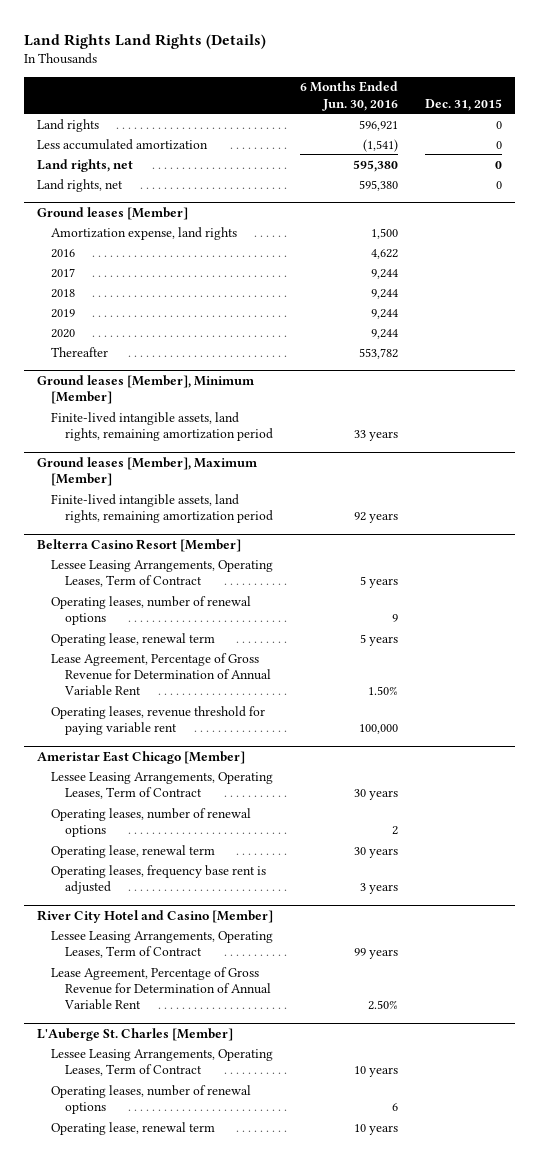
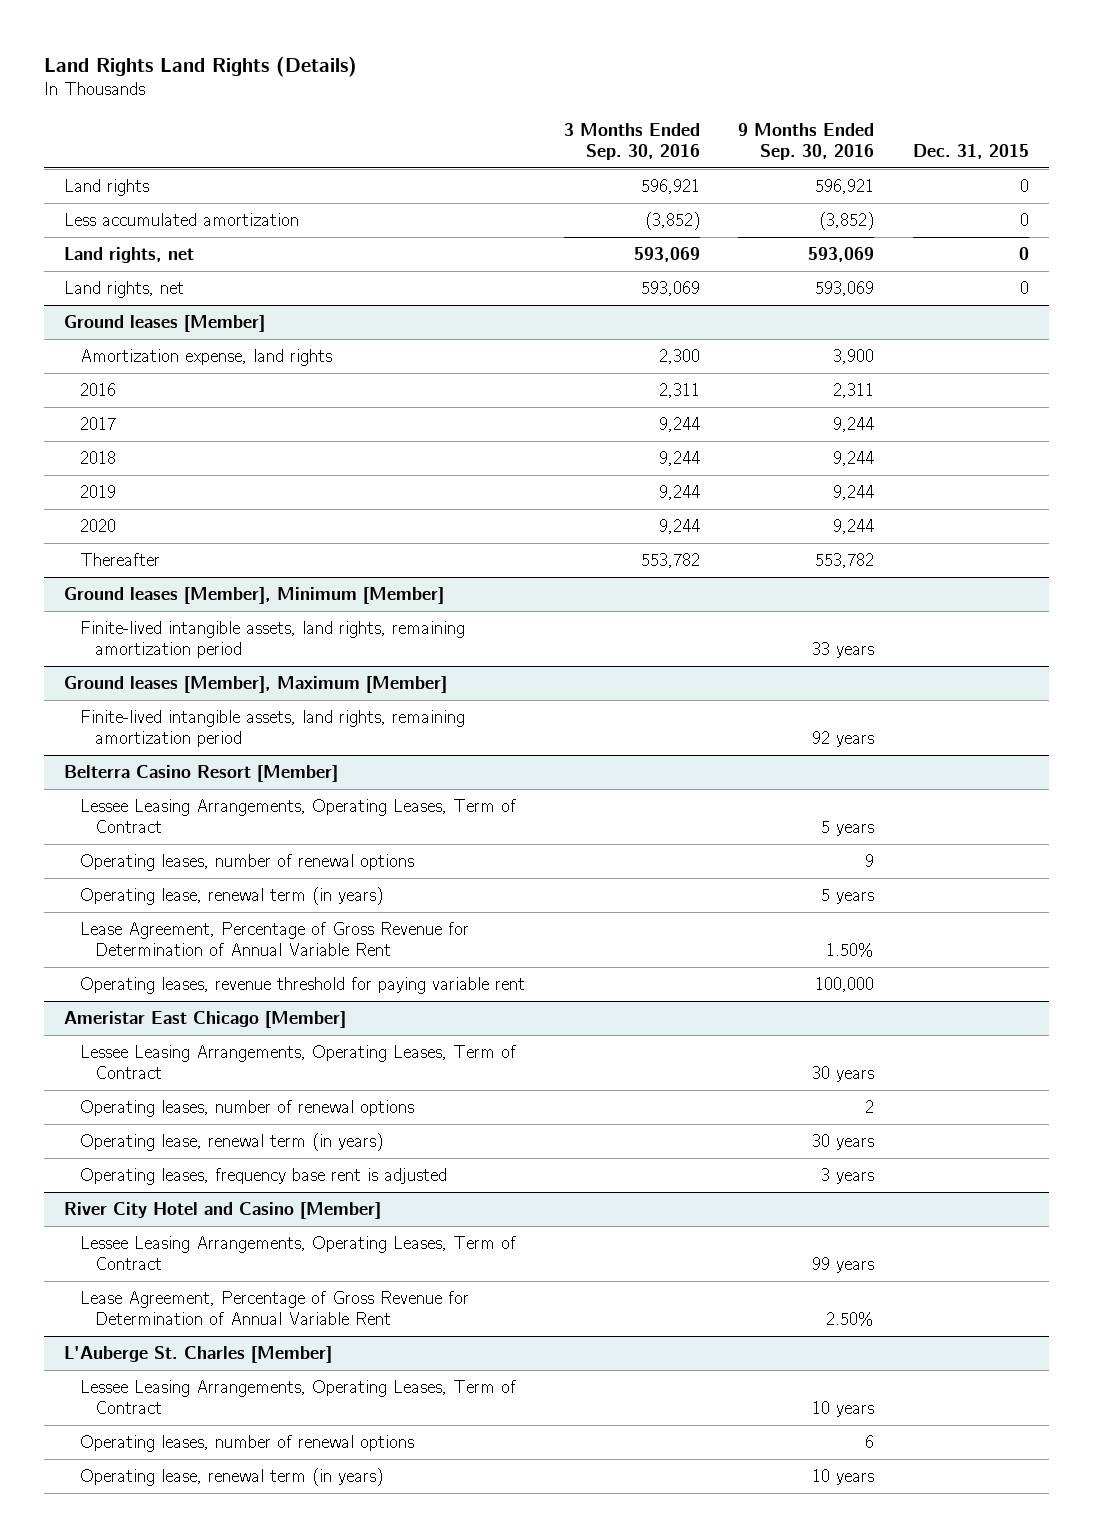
- | 6 Months Ended Jun. 30, 2016 | Dec. 31, 2015
+ | 3 Months Ended Sep. 30, 2016 | 9 Months Ended Sep. 30, 2016 | Dec. 31, 2015
@ Belterra Casino Resort [Member]
- Operating lease, renewal term | 5 years |
+ Operating lease, renewal term (in years) | | 5 years |
@ Ameristar East Chicago [Member]
- Operating lease, renewal term | 30 years |
+ Operating lease, renewal term (in years) | | 30 years |
@ L'Auberge St. Charles [Member]
- Operating lease, renewal term | 10 years |
+ Operating lease, renewal term (in years) | | 10 years |

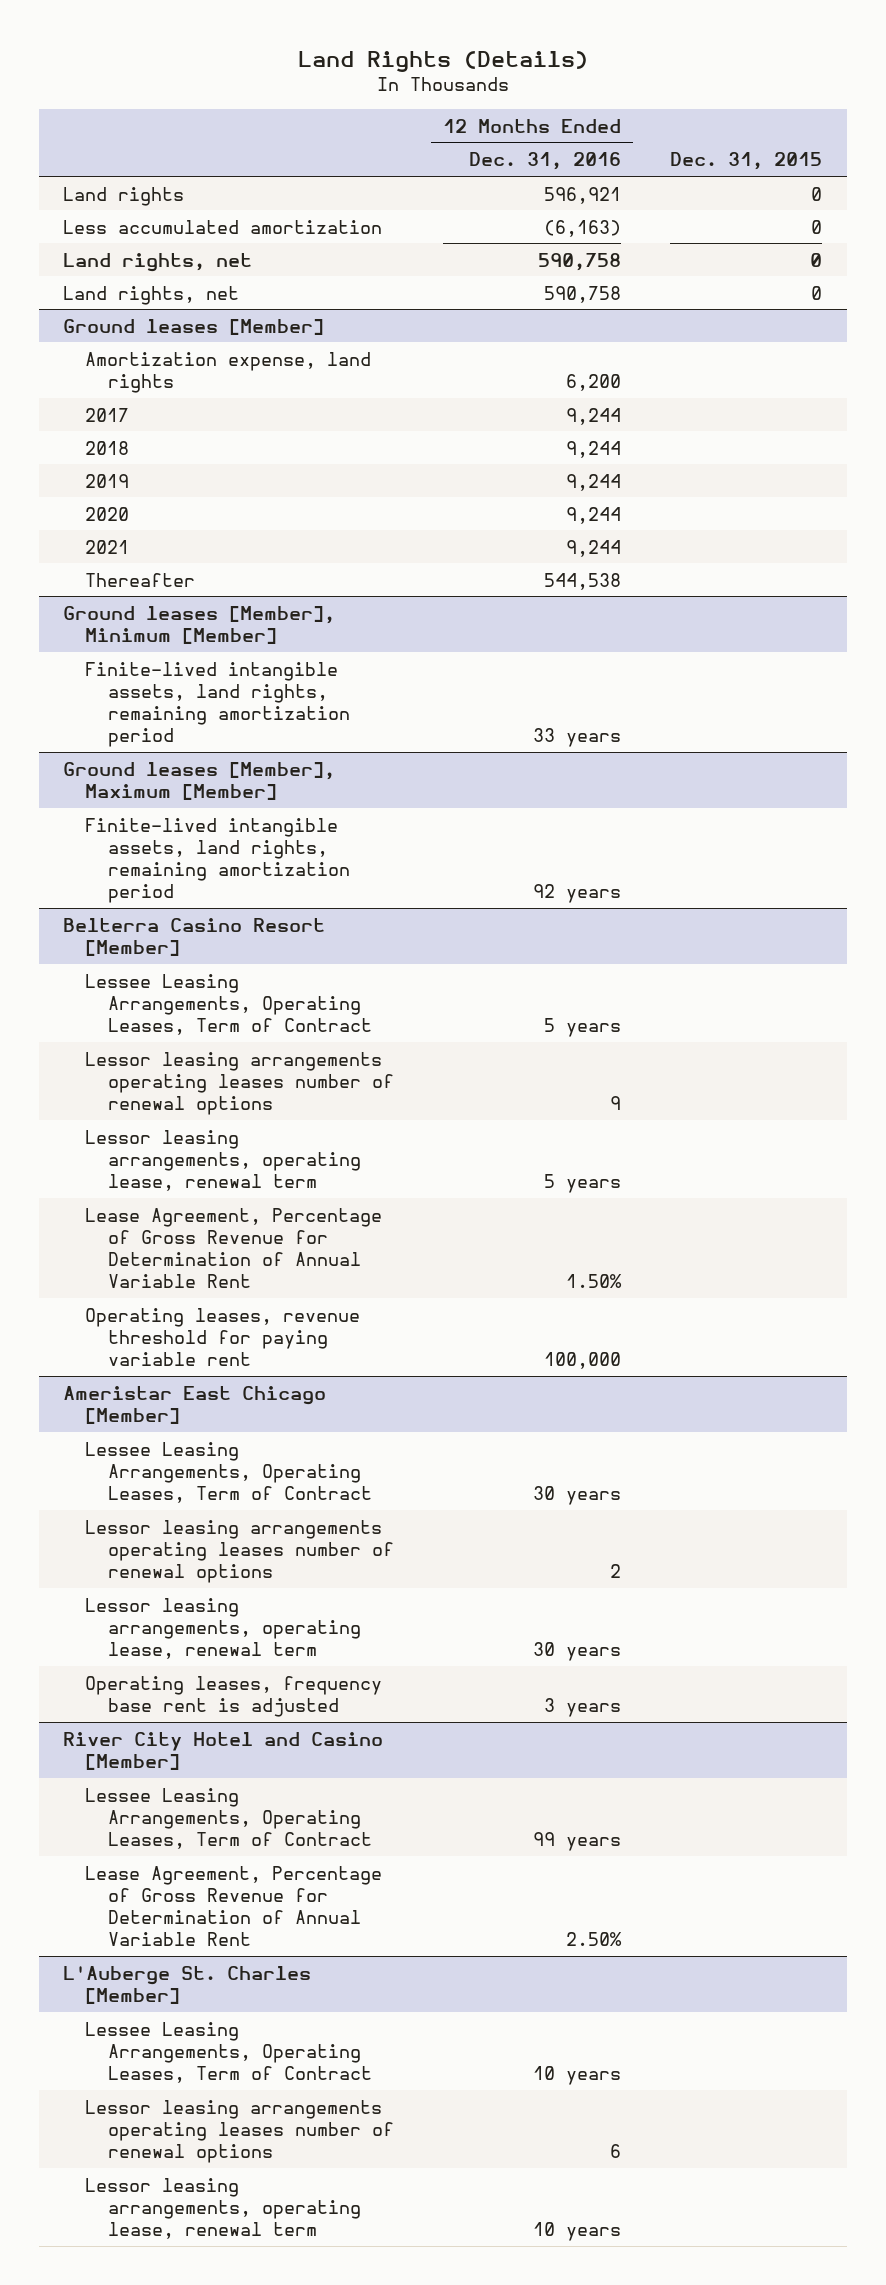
- Land Rights Land Rights (Details)
+ Land Rights (Details)
- | 3 Months Ended Sep. 30, 2016 | 9 Months Ended Sep. 30, 2016 | Dec. 31, 2015
+ | 12 Months Ended Dec. 31, 2016 | Dec. 31, 2015
@ Ground leases [Member]
- 2016 | 2,311 | 2,311 |
+ 2021 | 9,244 |
@ Belterra Casino Resort [Member]
- Operating leases, number of renewal options | | 9 |
- Operating lease, renewal term (in years) | | 5 years |
+ Lessor leasing arrangements operating leases number of renewal options | 9 |
+ Lessor leasing arrangements, operating lease, renewal term | 5 years |
@ Ameristar East Chicago [Member]
- Operating leases, number of renewal options | | 2 |
- Operating lease, renewal term (in years) | | 30 years |
+ Lessor leasing arrangements operating leases number of renewal options | 2 |
+ Lessor leasing arrangements, operating lease, renewal term | 30 years |
@ L'Auberge St. Charles [Member]
- Operating leases, number of renewal options | | 6 |
- Operating lease, renewal term (in years) | | 10 years |
+ Lessor leasing arrangements operating leases number of renewal options | 6 |
+ Lessor leasing arrangements, operating lease, renewal term | 10 years |

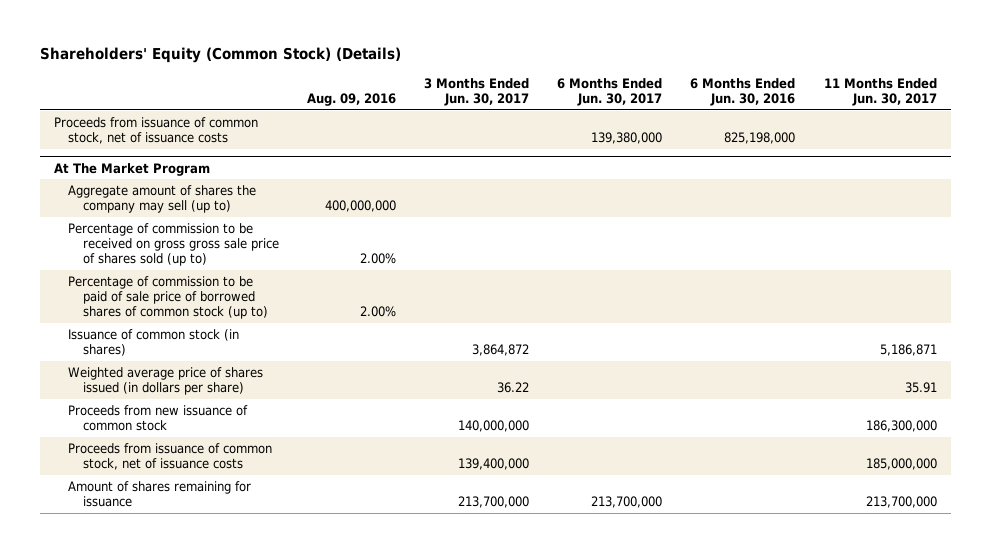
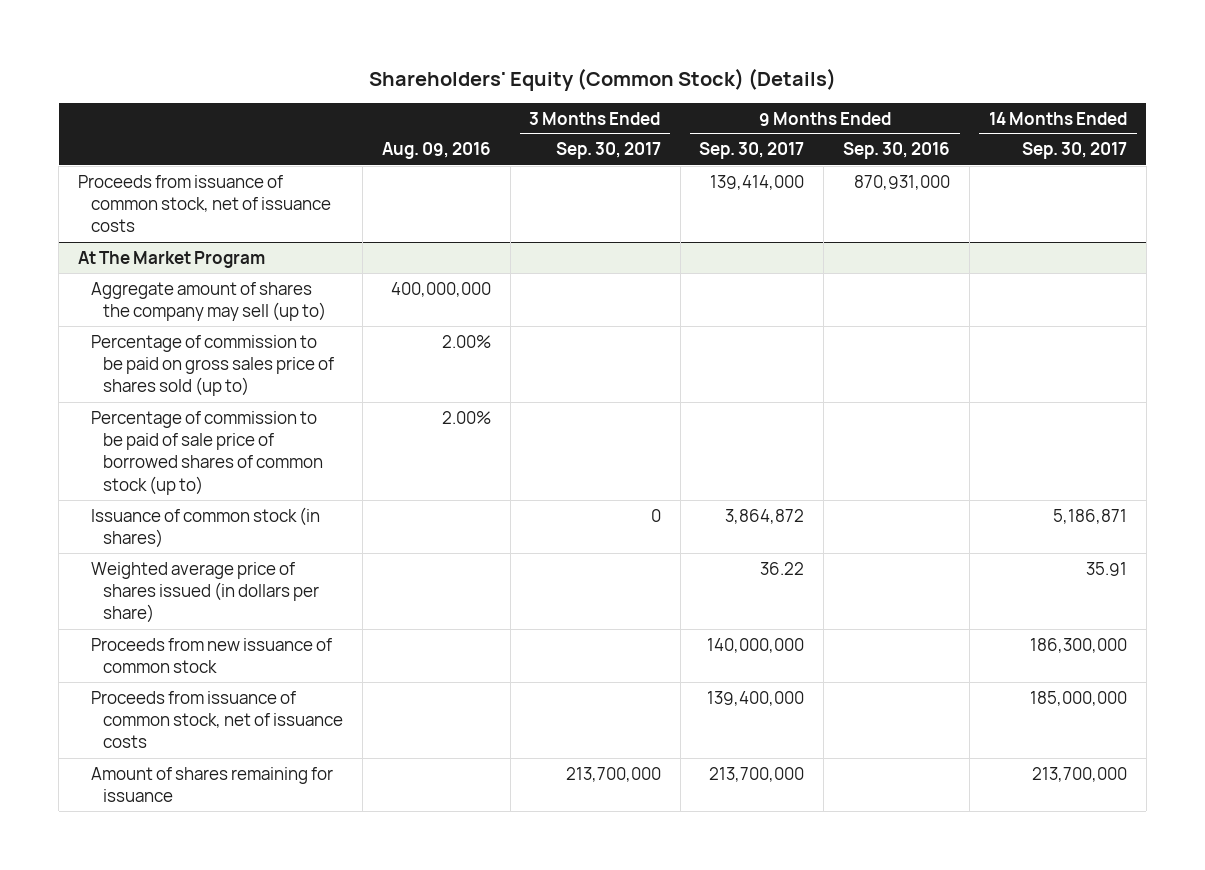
- | Aug. 09, 2016 | 3 Months Ended Jun. 30, 2017 | 6 Months Ended Jun. 30, 2017 | 6 Months Ended Jun. 30, 2016 | 11 Months Ended Jun. 30, 2017
+ | Aug. 09, 2016 | 3 Months Ended Sep. 30, 2017 | 9 Months Ended Sep. 30, 2017 | 9 Months Ended Sep. 30, 2016 | 14 Months Ended Sep. 30, 2017
@ At The Market Program
- Percentage of commission to be received on gross gross sale price of shares sold (up to) | 2.00% | | | |
+ Percentage of commission to be paid on gross sales price of shares sold (up to) | 2.00% | | | |

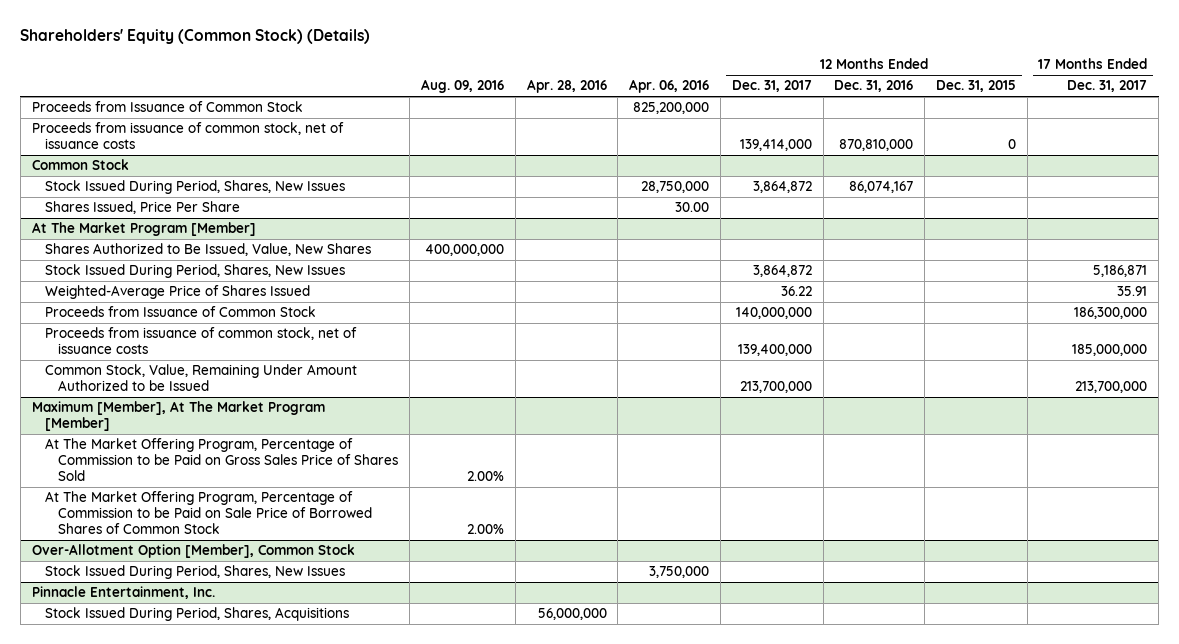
- | Aug. 09, 2016 | 3 Months Ended Sep. 30, 2017 | 9 Months Ended Sep. 30, 2017 | 9 Months Ended Sep. 30, 2016 | 14 Months Ended Sep. 30, 2017
+ | Aug. 09, 2016 | Apr. 28, 2016 | Apr. 06, 2016 | 12 Months Ended Dec. 31, 2017 | 12 Months Ended Dec. 31, 2016 | 12 Months Ended Dec. 31, 2015 | 17 Months Ended Dec. 31, 2017
+ Proceeds from Issuance of Common Stock | | | 825,200,000 | | | |
- At The Market Program
- Aggregate amount of shares the company may sell (up to) | 400,000,000 | | | |
- Percentage of commission to be paid on gross sales price of shares sold (up to) | 2.00% | | | |
- Percentage of commission to be paid of sale price of borrowed shares of common stock (up to) | 2.00% | | | |
- Issuance of common stock (in shares) | | 0 | 3,864,872 | | 5,186,871
- Weighted average price of shares issued (in dollars per share) | | | 36.22 | | 35.91
- Proceeds from new issuance of common stock | | | 140,000,000 | | 186,300,000
+ Common Stock
+ Stock Issued During Period, Shares, New Issues | | | 28,750,000 | 3,864,872 | 86,074,167 | |
+ Shares Issued, Price Per Share | | | 30.00 | | | |
+ At The Market Program [Member]
+ Shares Authorized to Be Issued, Value, New Shares | 400,000,000 | | | | | |
+ Stock Issued During Period, Shares, New Issues | | | | 3,864,872 | | | 5,186,871
+ Weighted-Average Price of Shares Issued | | | | 36.22 | | | 35.91
+ Proceeds from Issuance of Common Stock | | | | 140,000,000 | | | 186,300,000
- Amount of shares remaining for issuance | | 213,700,000 | 213,700,000 | | 213,700,000
+ Common Stock, Value, Remaining Under Amount Authorized to be Issued | | | | 213,700,000 | | | 213,700,000
+ Maximum [Member], At The Market Program [Member]
+ At The Market Offering Program, Percentage of Commission to be Paid on Gross Sales Price of Shares Sold | 2.00% | | | | | |
+ At The Market Offering Program, Percentage of Commission to be Paid on Sale Price of Borrowed Shares of Common Stock | 2.00% | | | | | |
+ Over-Allotment Option [Member], Common Stock
+ Stock Issued During Period, Shares, New Issues | | | 3,750,000 | | | |
+ Pinnacle Entertainment, Inc.
+ Stock Issued During Period, Shares, Acquisitions | | 56,000,000 | | | | |

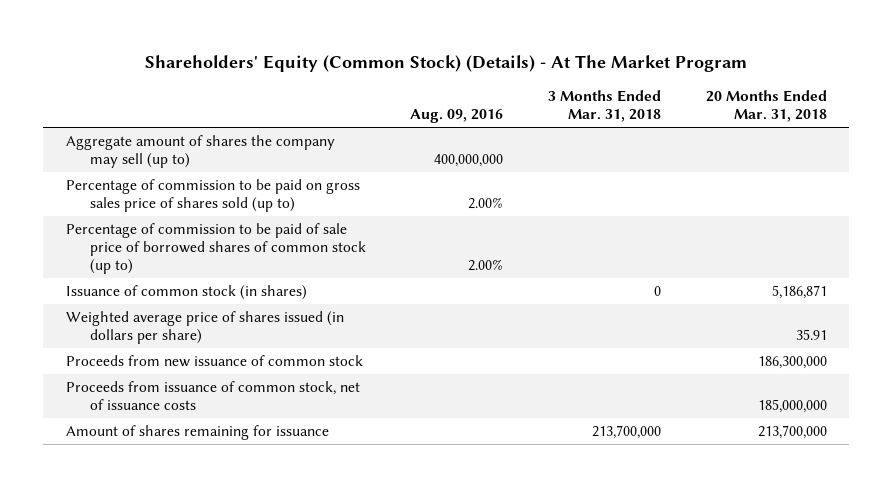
- Shareholders' Equity (Common Stock) (Details)
+ Shareholders' Equity (Common Stock) (Details) - At The Market Program
- | Aug. 09, 2016 | Apr. 28, 2016 | Apr. 06, 2016 | 12 Months Ended Dec. 31, 2017 | 12 Months Ended Dec. 31, 2016 | 12 Months Ended Dec. 31, 2015 | 17 Months Ended Dec. 31, 2017
+ | Aug. 09, 2016 | 3 Months Ended Mar. 31, 2018 | 20 Months Ended Mar. 31, 2018
- Proceeds from Issuance of Common Stock | | | 825,200,000 | | | |
+ Aggregate amount of shares the company may sell (up to) | 400,000,000 | |
+ Percentage of commission to be paid on gross sales price of shares sold (up to) | 2.00% | |
+ Percentage of commission to be paid of sale price of borrowed shares of common stock (up to) | 2.00% | |
+ Issuance of common stock (in shares) | | 0 | 5,186,871
+ Weighted average price of shares issued (in dollars per share) | | | 35.91
+ Proceeds from new issuance of common stock | | | 186,300,000
- Common Stock
- Stock Issued During Period, Shares, New Issues | | | 28,750,000 | 3,864,872 | 86,074,167 | |
- Shares Issued, Price Per Share | | | 30.00 | | | |
- At The Market Program [Member]
- Shares Authorized to Be Issued, Value, New Shares | 400,000,000 | | | | | |
- Stock Issued During Period, Shares, New Issues | | | | 3,864,872 | | | 5,186,871
- Weighted-Average Price of Shares Issued | | | | 36.22 | | | 35.91
- Proceeds from Issuance of Common Stock | | | | 140,000,000 | | | 186,300,000
- Proceeds from issuance of common stock, net of issuance costs | | | | 139,400,000 | | | 185,000,000
- Common Stock, Value, Remaining Under Amount Authorized to be Issued | | | | 213,700,000 | | | 213,700,000
- Maximum [Member], At The Market Program [Member]
- At The Market Offering Program, Percentage of Commission to be Paid on Gross Sales Price of Shares Sold | 2.00% | | | | | |
- At The Market Offering Program, Percentage of Commission to be Paid on Sale Price of Borrowed Shares of Common Stock | 2.00% | | | | | |
- Over-Allotment Option [Member], Common Stock
- Stock Issued During Period, Shares, New Issues | | | 3,750,000 | | | |
- Pinnacle Entertainment, Inc.
- Stock Issued During Period, Shares, Acquisitions | | 56,000,000 | | | | |
+ Amount of shares remaining for issuance | | 213,700,000 | 213,700,000

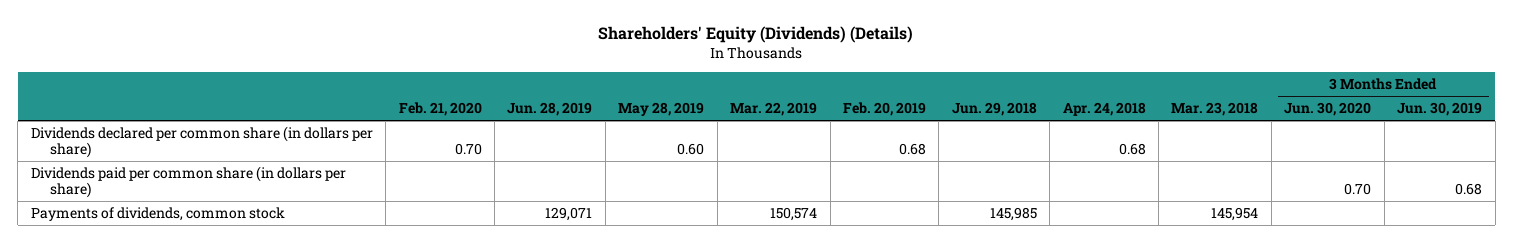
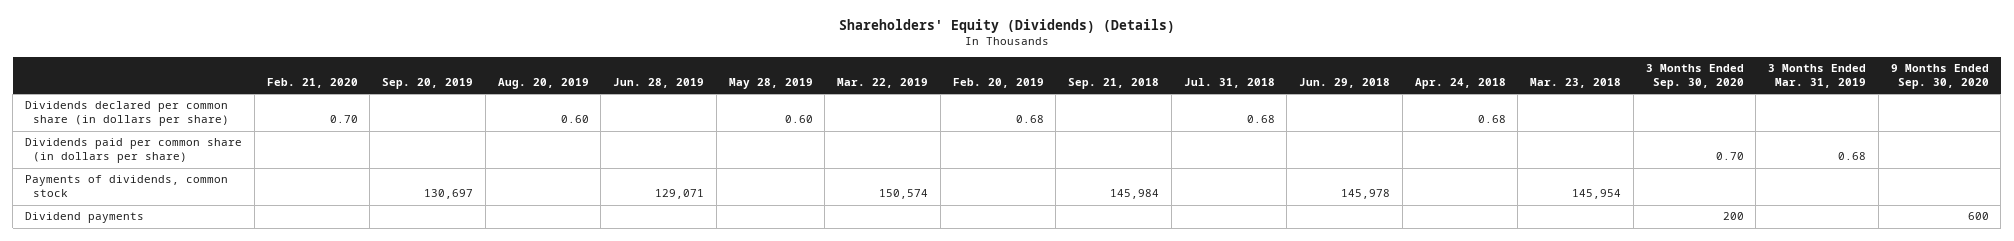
- | Feb. 21, 2020 | Jun. 28, 2019 | May 28, 2019 | Mar. 22, 2019 | Feb. 20, 2019 | Jun. 29, 2018 | Apr. 24, 2018 | Mar. 23, 2018 | 3 Months Ended Jun. 30, 2020 | 3 Months Ended Jun. 30, 2019
+ | Feb. 21, 2020 | Sep. 20, 2019 | Aug. 20, 2019 | Jun. 28, 2019 | May 28, 2019 | Mar. 22, 2019 | Feb. 20, 2019 | Sep. 21, 2018 | Jul. 31, 2018 | Jun. 29, 2018 | Apr. 24, 2018 | Mar. 23, 2018 | 3 Months Ended Sep. 30, 2020 | 3 Months Ended Mar. 31, 2019 | 9 Months Ended Sep. 30, 2020
- Payments of dividends, common stock | | 129,071 | | 150,574 | | 145,985 | | 145,954 | |
+ Payments of dividends, common stock | | 130,697 | | 129,071 | | 150,574 | | 145,984 | | 145,978 | | 145,954 | | |
+ Dividend payments | | | | | | | | | | | | | 200 | | 600

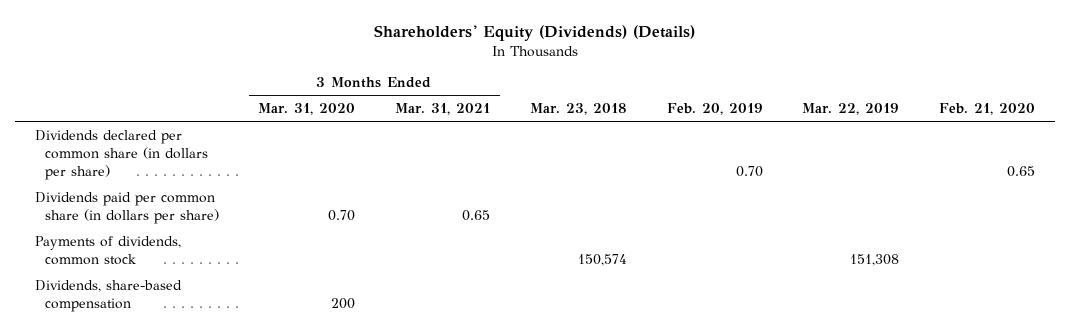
- | Feb. 21, 2020 | Sep. 20, 2019 | Aug. 20, 2019 | Jun. 28, 2019 | May 28, 2019 | Mar. 22, 2019 | Feb. 20, 2019 | Sep. 21, 2018 | Jul. 31, 2018 | Jun. 29, 2018 | Apr. 24, 2018 | Mar. 23, 2018 | 3 Months Ended Sep. 30, 2020 | 3 Months Ended Mar. 31, 2019 | 9 Months Ended Sep. 30, 2020
+ | 3 Months Ended Mar. 31, 2020 | 3 Months Ended Mar. 31, 2021 | Mar. 23, 2018 | Feb. 20, 2019 | Mar. 22, 2019 | Feb. 21, 2020
- Dividends declared per common share (in dollars per share) | 0.70 | | 0.60 | | 0.60 | | 0.68 | | 0.68 | | 0.68 | | | |
+ Dividends declared per common share (in dollars per share) | | | | 0.70 | | 0.65
- Payments of dividends, common stock | | 130,697 | | 129,071 | | 150,574 | | 145,984 | | 145,978 | | 145,954 | | |
- Dividend payments | | | | | | | | | | | | | 200 | | 600
+ Payments of dividends, common stock | | | 150,574 | | 151,308 |
+ Dividends, share-based compensation | 200 | | | | |

